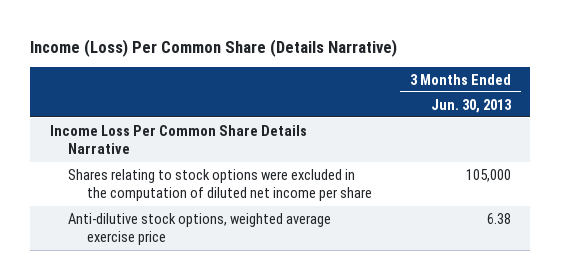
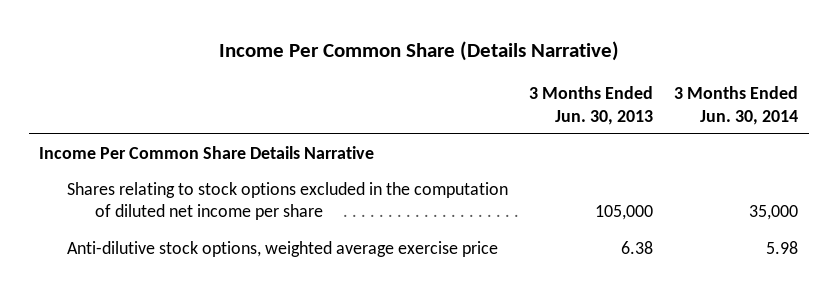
- Income (Loss) Per Common Share (Details Narrative)
+ Income Per Common Share (Details Narrative)
- | 3 Months Ended Jun. 30, 2013
+ | 3 Months Ended Jun. 30, 2013 | 3 Months Ended Jun. 30, 2014
- Income Loss Per Common Share Details Narrative
- Shares relating to stock options were excluded in the computation of diluted net income per share | 105,000
+ Income Per Common Share Details Narrative
+ Shares relating to stock options excluded in the computation of diluted net income per share | 105,000 | 35,000

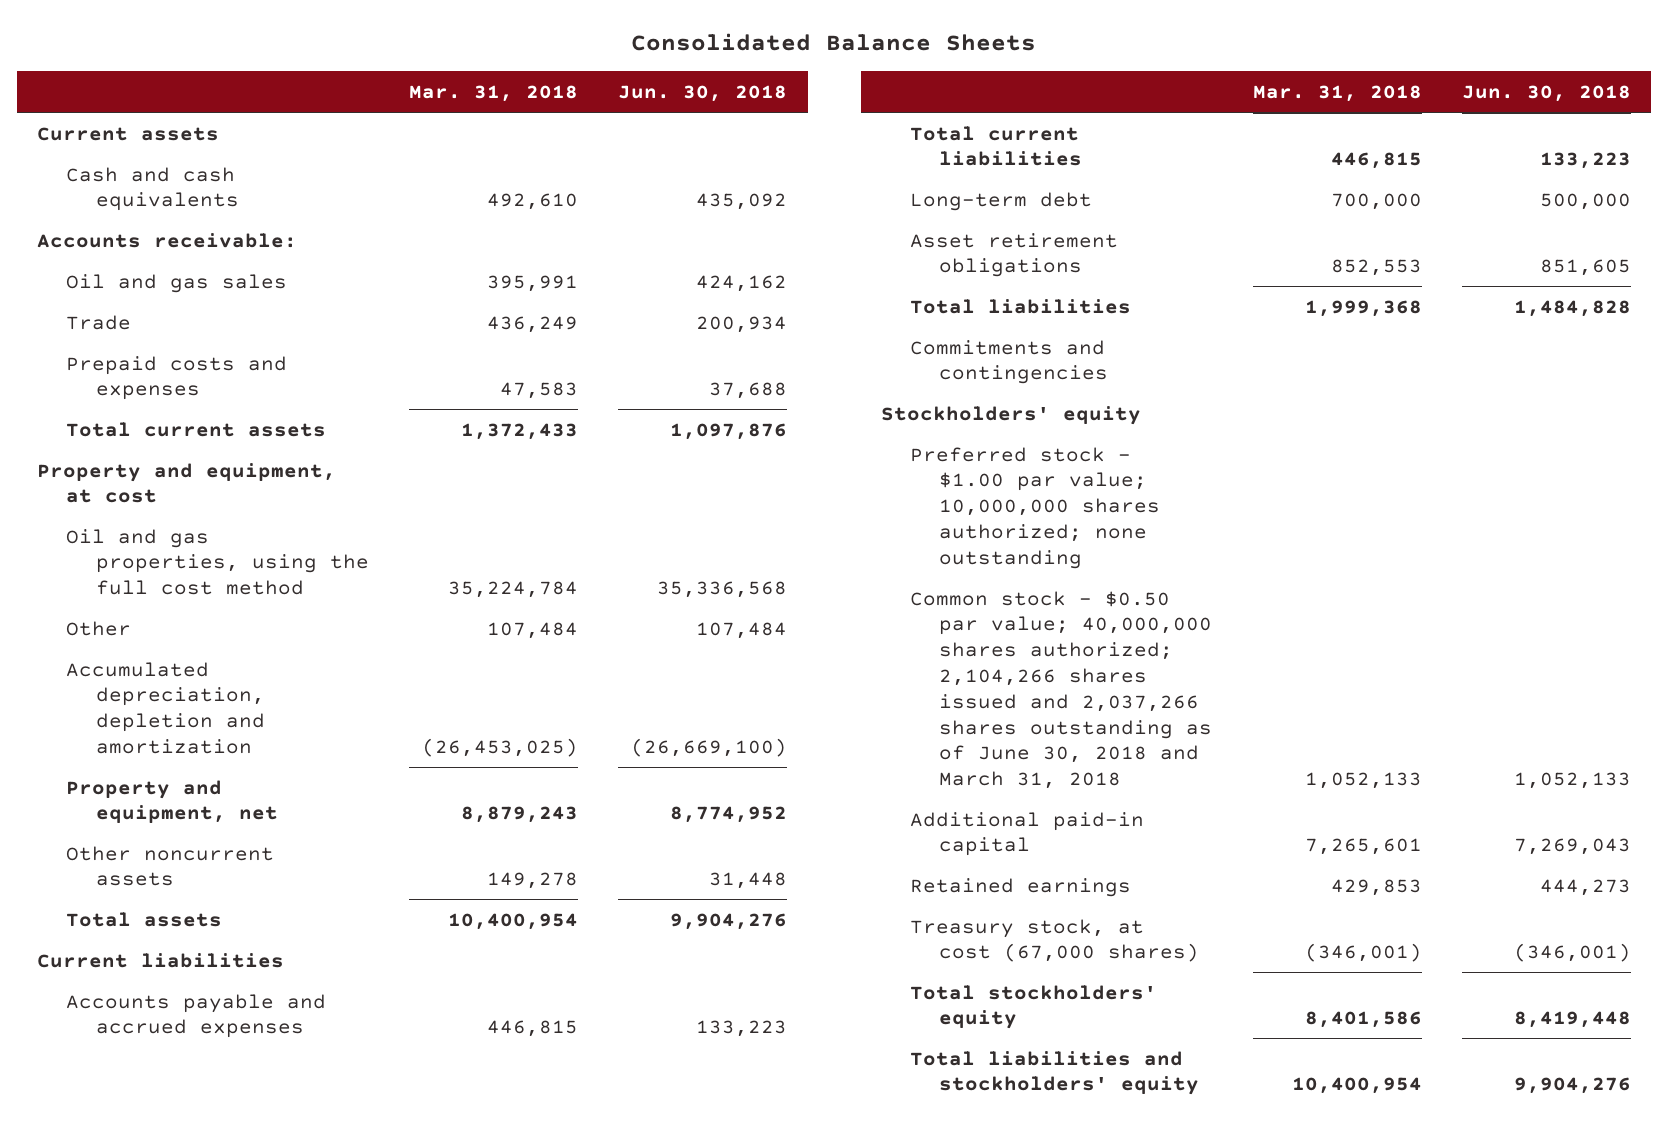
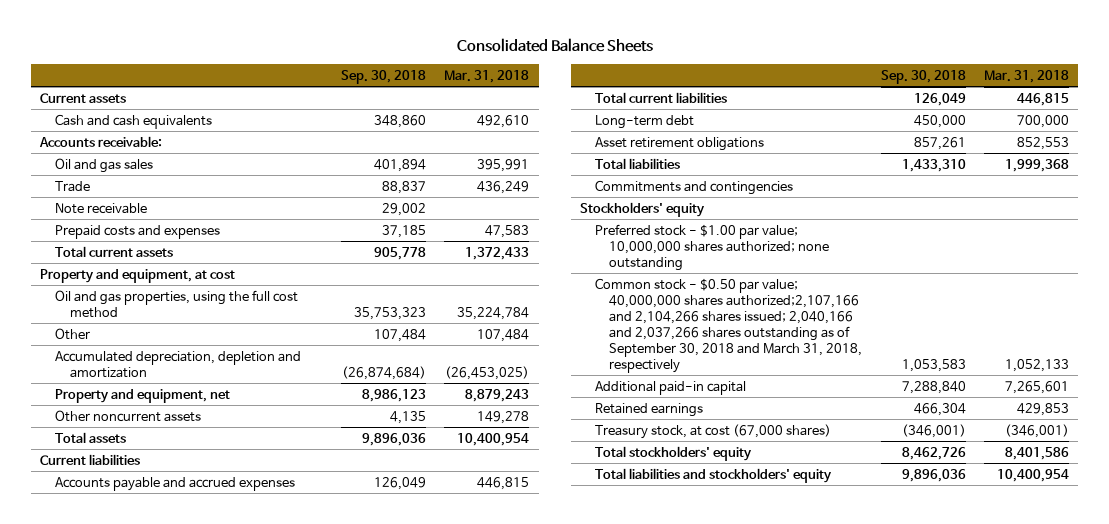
- | Mar. 31, 2018 | Jun. 30, 2018
+ | Sep. 30, 2018 | Mar. 31, 2018
+ Note receivable | 29,002 |
- Common stock - $0.50 par value; 40,000,000 shares authorized; 2,104,266 shares issued and 2,037,266 shares outstanding as of June 30, 2018 and March 31, 2018 | 1,052,133 | 1,052,133
+ Common stock - $0.50 par value; 40,000,000 shares authorized;2,107,166 and 2,104,266 shares issued; 2,040,166 and 2,037,266 shares outstanding as of September 30, 2018 and March 31, 2018, respectively | 1,053,583 | 1,052,133

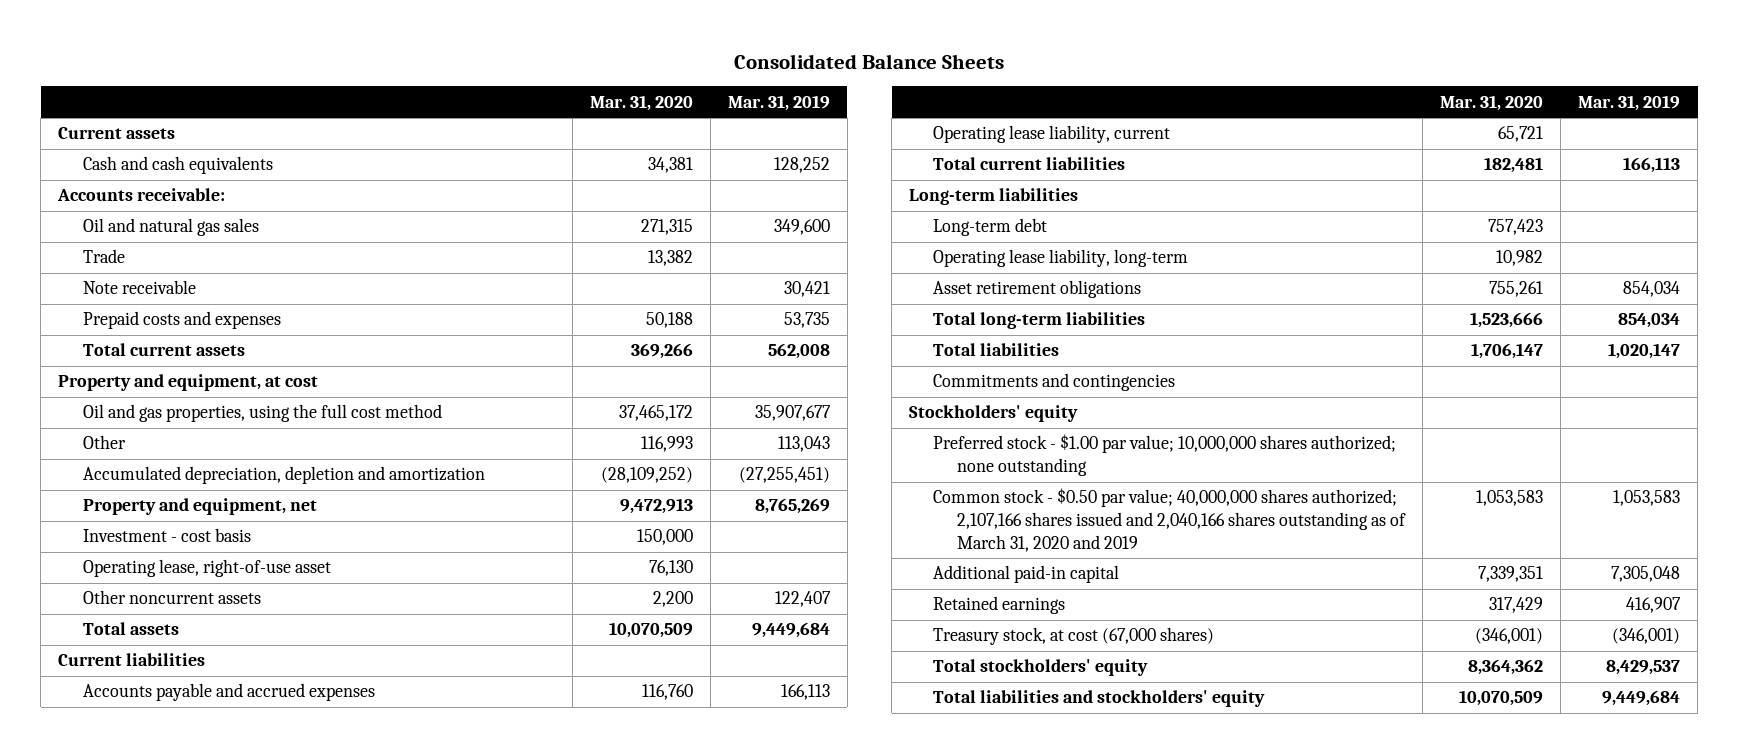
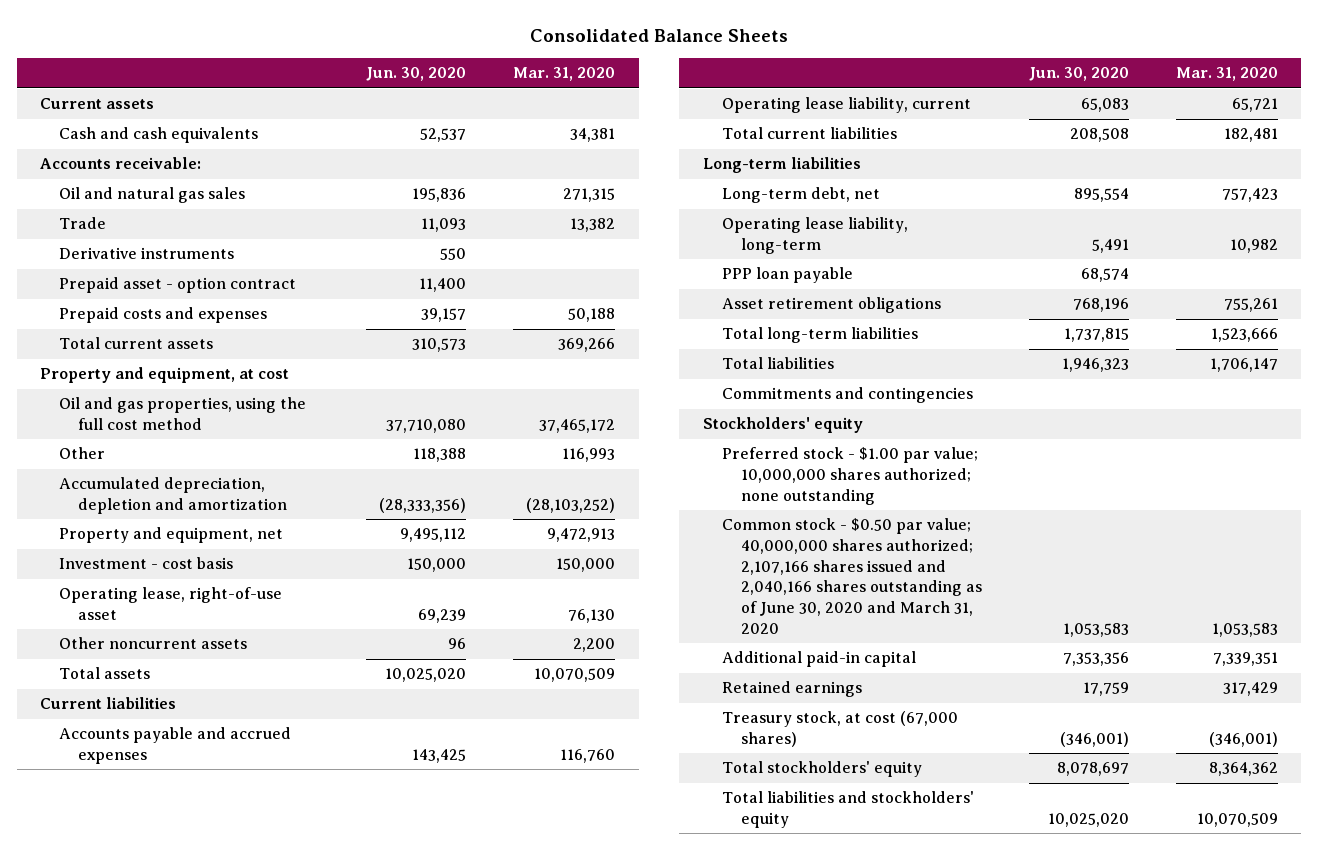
- | Mar. 31, 2020 | Mar. 31, 2019
+ | Jun. 30, 2020 | Mar. 31, 2020
- Note receivable | | 30,421
+ Derivative instruments | 550 |
+ Prepaid asset - option contract | 11,400 |
- Accumulated depreciation, depletion and amortization | (28,109,252) | (27,255,451)
+ Accumulated depreciation, depletion and amortization | (28,333,356) | (28,103,252)
- Long-term debt | 757,423 |
+ Long-term debt, net | 895,554 | 757,423
+ PPP loan payable | 68,574 |
- Common stock - $0.50 par value; 40,000,000 shares authorized; 2,107,166 shares issued and 2,040,166 shares outstanding as of March 31, 2020 and 2019 | 1,053,583 | 1,053,583
+ Common stock - $0.50 par value; 40,000,000 shares authorized; 2,107,166 shares issued and 2,040,166 shares outstanding as of June 30, 2020 and March 31, 2020 | 1,053,583 | 1,053,583

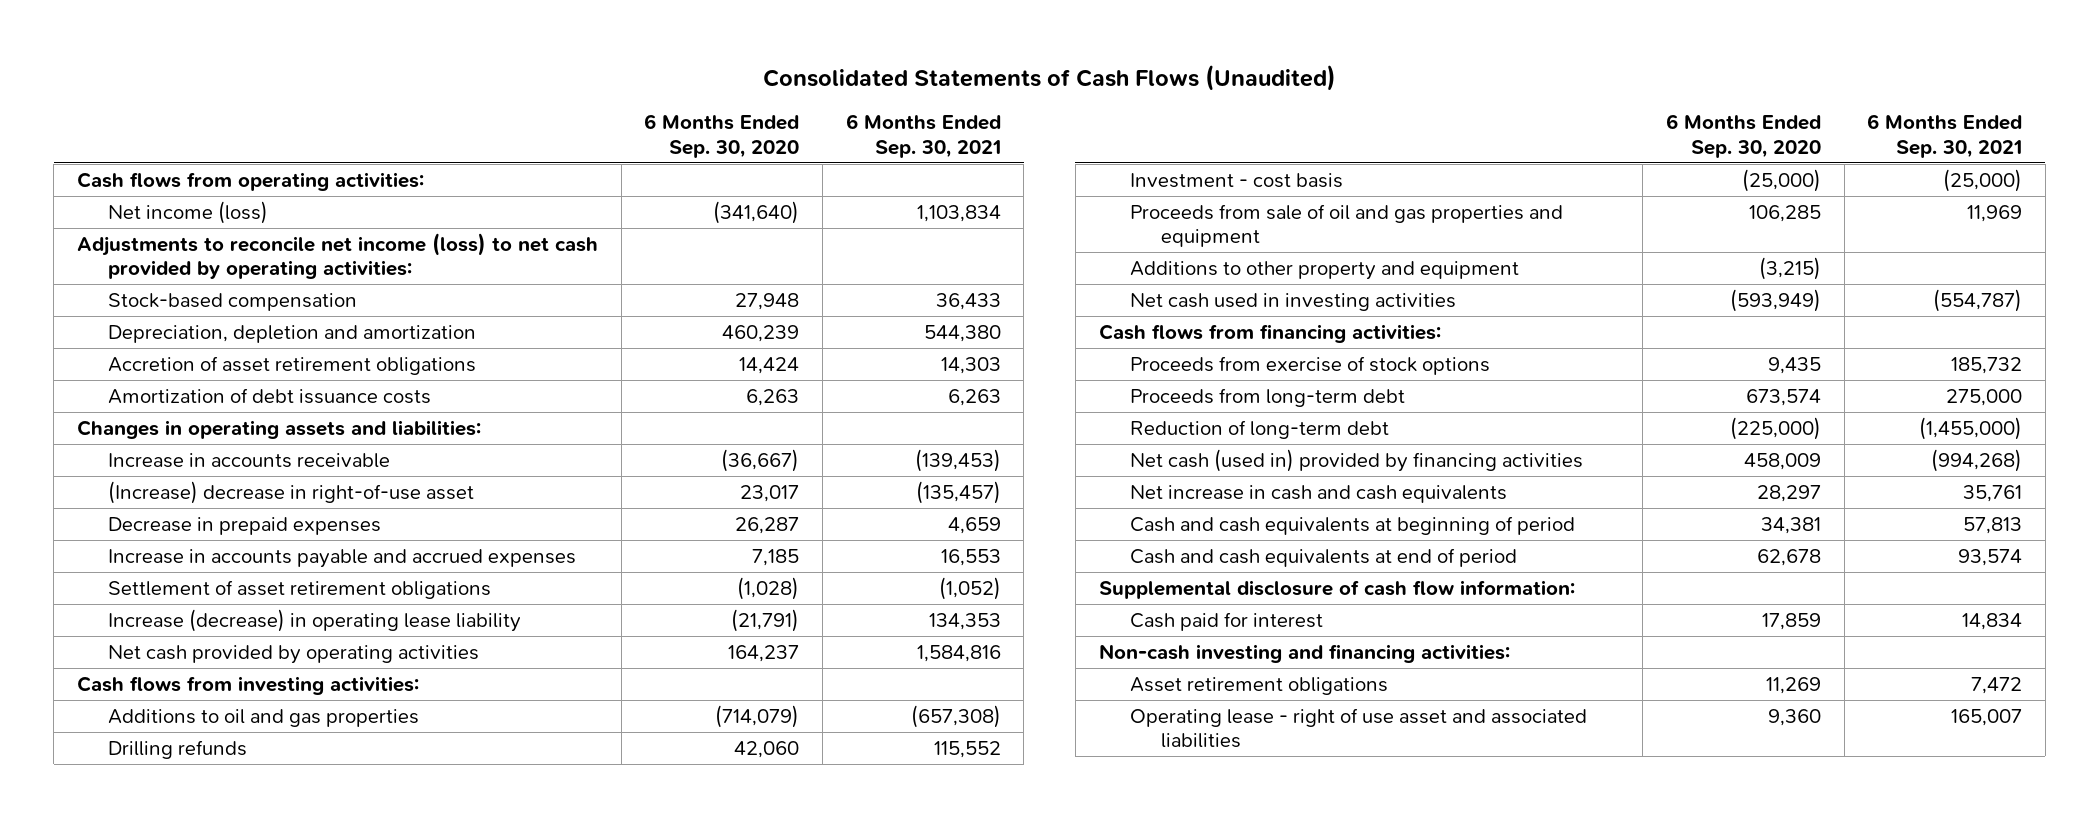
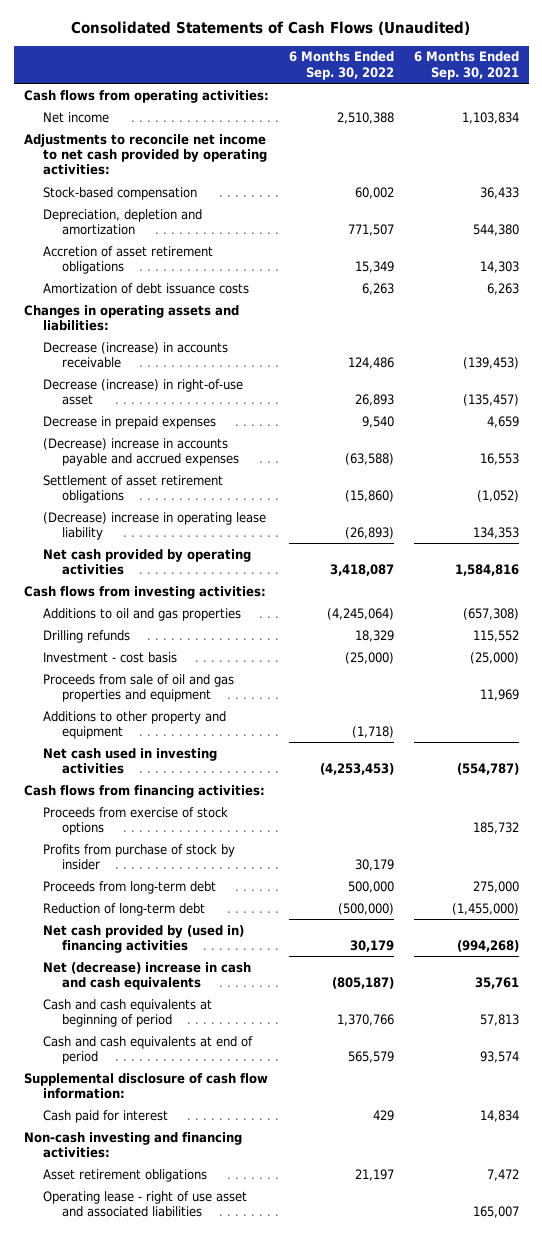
- | 6 Months Ended Sep. 30, 2020 | 6 Months Ended Sep. 30, 2021
+ | 6 Months Ended Sep. 30, 2022 | 6 Months Ended Sep. 30, 2021
- Net income (loss) | (341,640) | 1,103,834
- Adjustments to reconcile net income (loss) to net cash provided by operating activities:
+ Net income | 2,510,388 | 1,103,834
+ Adjustments to reconcile net income to net cash provided by operating activities:
- Increase in accounts receivable | (36,667) | (139,453)
- (Increase) decrease in right-of-use asset | 23,017 | (135,457)
+ Decrease (increase) in accounts receivable | 124,486 | (139,453)
+ Decrease (increase) in right-of-use asset | 26,893 | (135,457)
- Increase in accounts payable and accrued expenses | 7,185 | 16,553
+ (Decrease) increase in accounts payable and accrued expenses | (63,588) | 16,553
- Increase (decrease) in operating lease liability | (21,791) | 134,353
+ (Decrease) increase in operating lease liability | (26,893) | 134,353
+ Profits from purchase of stock by insider | 30,179 |
- Net cash (used in) provided by financing activities | 458,009 | (994,268)
- Net increase in cash and cash equivalents | 28,297 | 35,761
+ Net cash provided by (used in) financing activities | 30,179 | (994,268)
+ Net (decrease) increase in cash and cash equivalents | (805,187) | 35,761

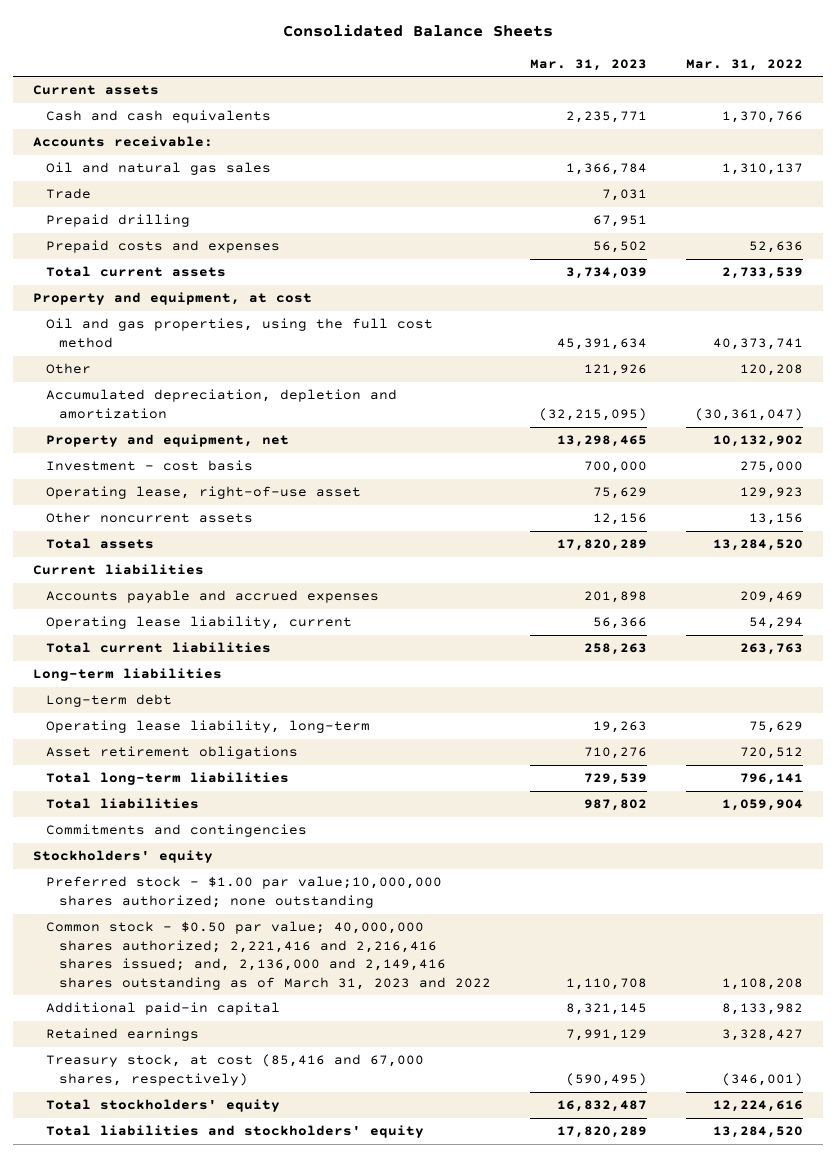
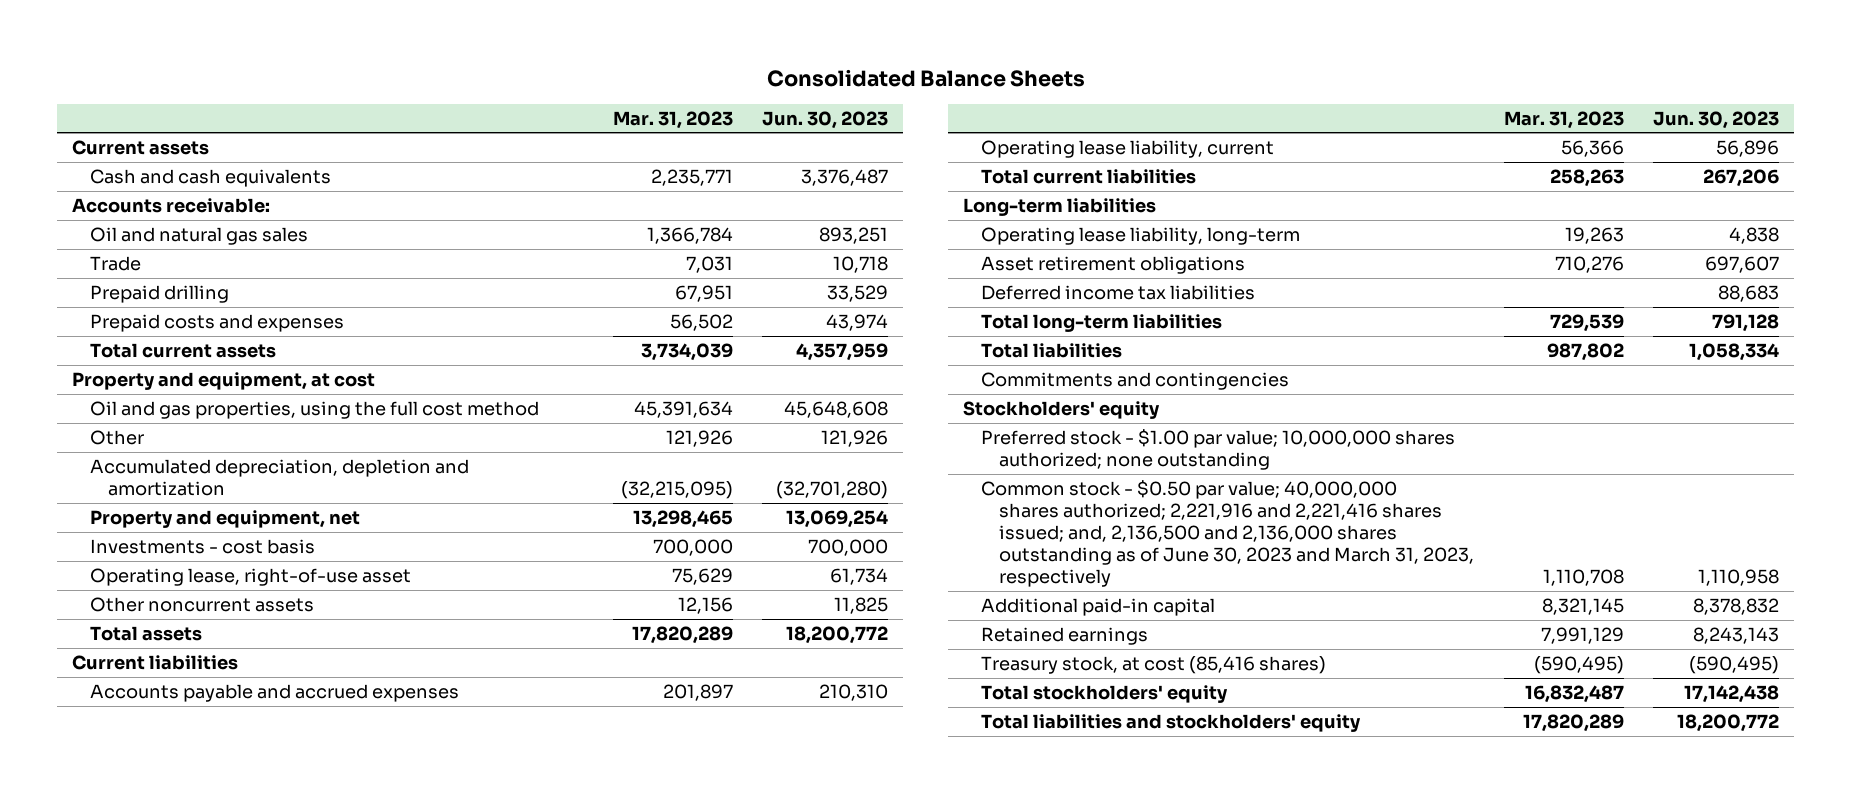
- | Mar. 31, 2023 | Mar. 31, 2022
+ | Mar. 31, 2023 | Jun. 30, 2023
- Investment - cost basis | 700,000 | 275,000
+ Investments - cost basis | 700,000 | 700,000
- Accounts payable and accrued expenses | 201,898 | 209,469
+ Accounts payable and accrued expenses | 201,897 | 210,310
- Long-term debt
+ Deferred income tax liabilities | | 88,683
- Preferred stock - $1.00 par value;10,000,000 shares authorized; none outstanding
- Common stock - $0.50 par value; 40,000,000 shares authorized; 2,221,416 and 2,216,416 shares issued; and, 2,136,000 and 2,149,416 shares outstanding as of March 31, 2023 and 2022 | 1,110,708 | 1,108,208
+ Preferred stock - $1.00 par value; 10,000,000 shares authorized; none outstanding
+ Common stock - $0.50 par value; 40,000,000 shares authorized; 2,221,916 and 2,221,416 shares issued; and, 2,136,500 and 2,136,000 shares outstanding as of June 30, 2023 and March 31, 2023, respectively | 1,110,708 | 1,110,958
- Treasury stock, at cost (85,416 and 67,000 shares, respectively) | (590,495) | (346,001)
+ Treasury stock, at cost (85,416 shares) | (590,495) | (590,495)

